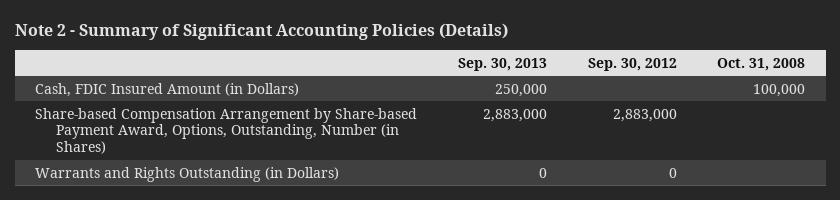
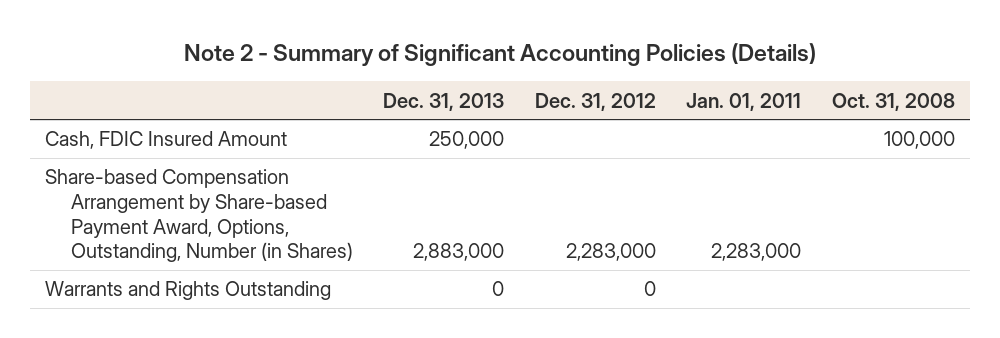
- | Sep. 30, 2013 | Sep. 30, 2012 | Oct. 31, 2008
+ | Dec. 31, 2013 | Dec. 31, 2012 | Jan. 01, 2011 | Oct. 31, 2008
- Cash, FDIC Insured Amount (in Dollars) | 250,000 | | 100,000
+ Cash, FDIC Insured Amount | 250,000 | | | 100,000
- Warrants and Rights Outstanding (in Dollars) | 0 | 0 |
+ Warrants and Rights Outstanding | 0 | 0 | |

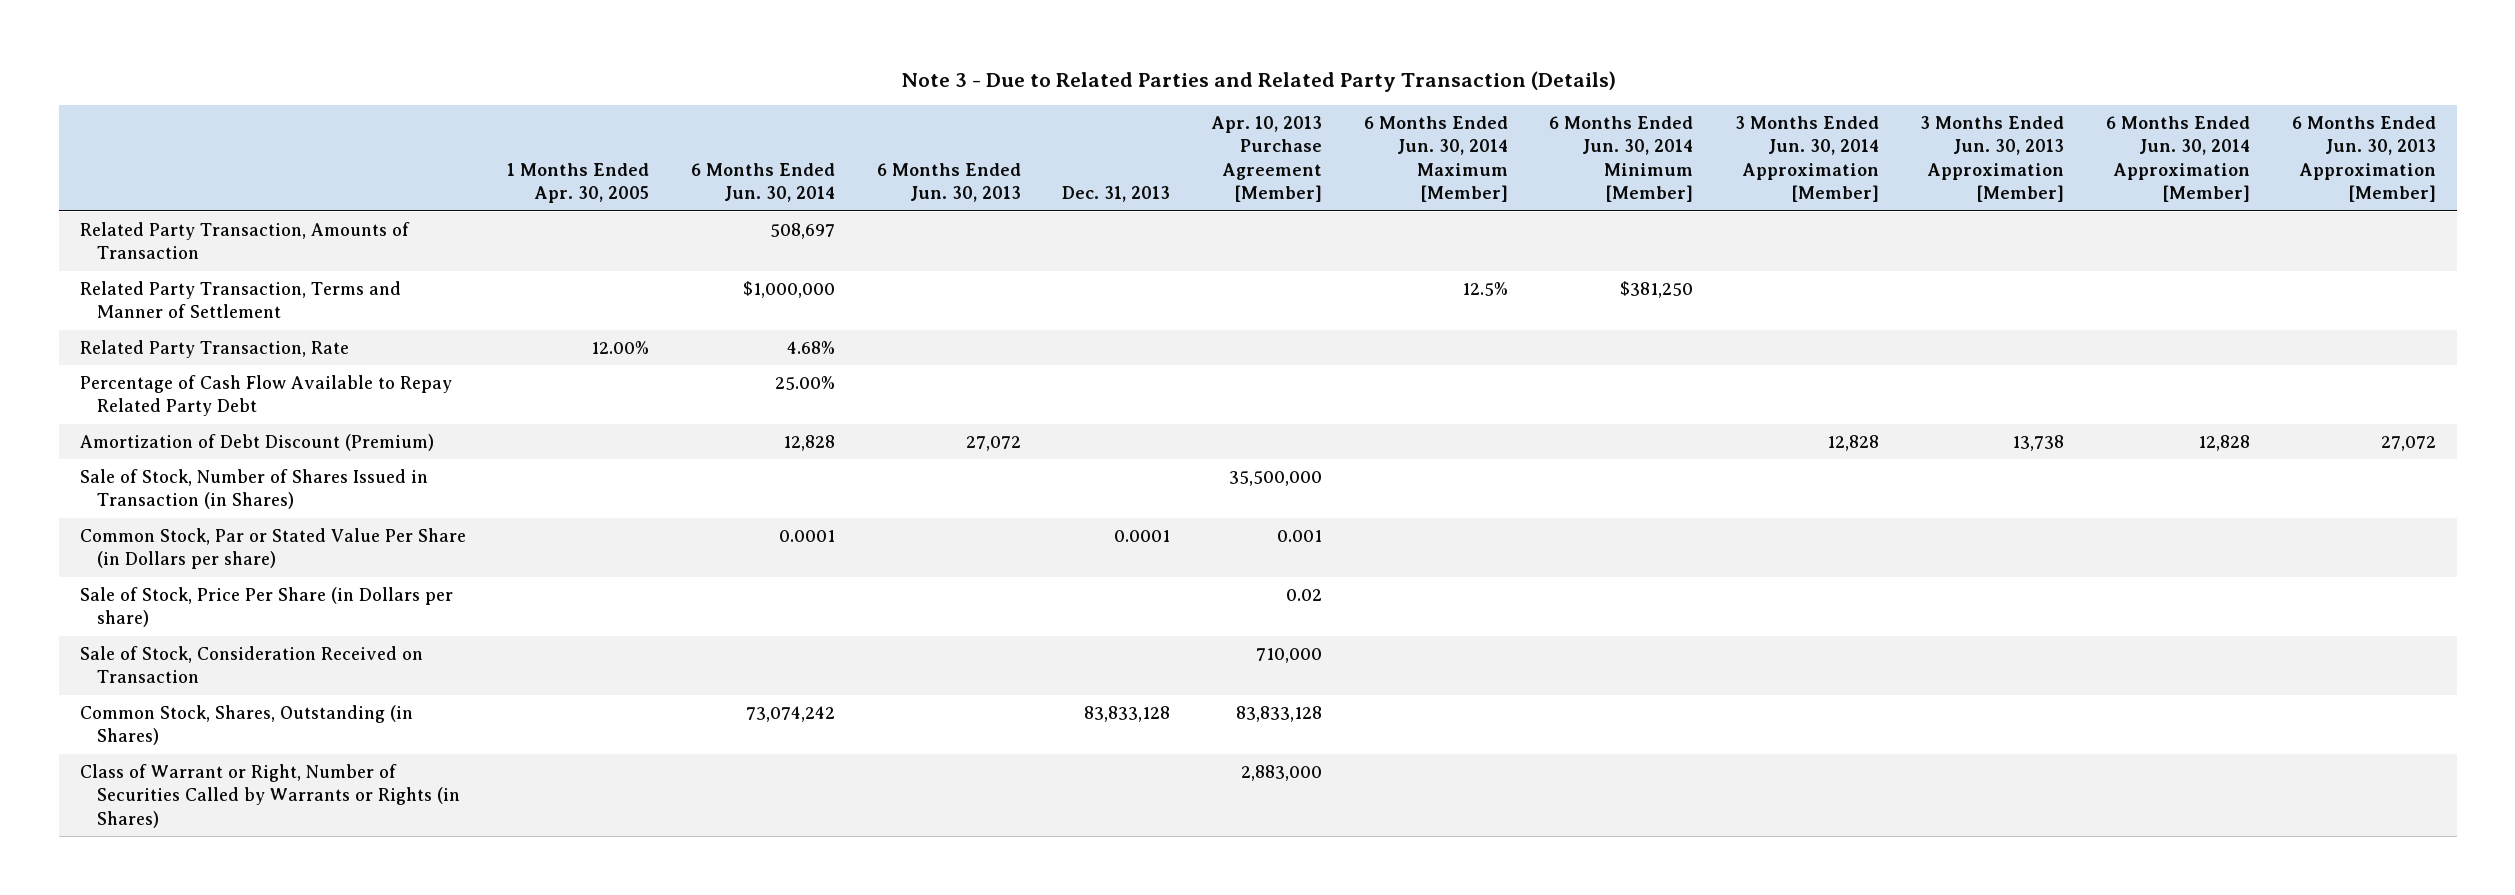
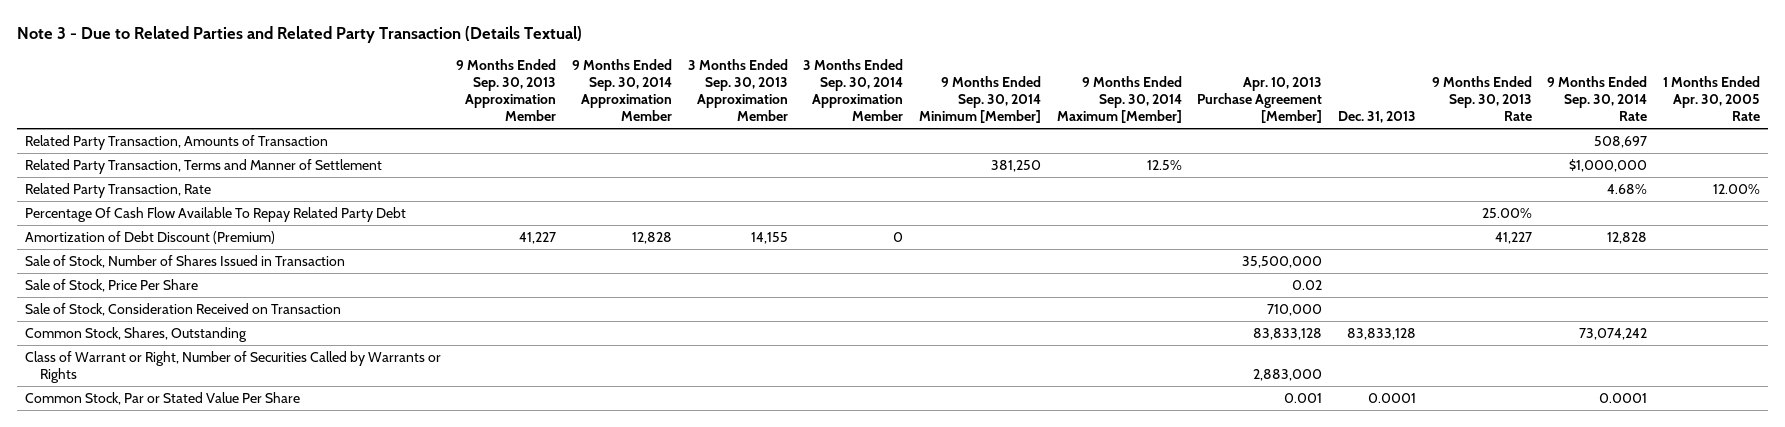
- Note 3 - Due to Related Parties and Related Party Transaction (Details)
+ Note 3 - Due to Related Parties and Related Party Transaction (Details Textual)
- | 1 Months Ended Apr. 30, 2005 | 6 Months Ended Jun. 30, 2014 | 6 Months Ended Jun. 30, 2013 | Dec. 31, 2013 | Apr. 10, 2013 Purchase Agreement [Member] | 6 Months Ended Jun. 30, 2014 Maximum [Member] | 6 Months Ended Jun. 30, 2014 Minimum [Member] | 3 Months Ended Jun. 30, 2014 Approximation [Member] | 3 Months Ended Jun. 30, 2013 Approximation [Member] | 6 Months Ended Jun. 30, 2014 Approximation [Member] | 6 Months Ended Jun. 30, 2013 Approximation [Member]
+ | 9 Months Ended Sep. 30, 2013 Approximation Member | 9 Months Ended Sep. 30, 2014 Approximation Member | 3 Months Ended Sep. 30, 2013 Approximation Member | 3 Months Ended Sep. 30, 2014 Approximation Member | 9 Months Ended Sep. 30, 2014 Minimum [Member] | 9 Months Ended Sep. 30, 2014 Maximum [Member] | Apr. 10, 2013 Purchase Agreement [Member] | Dec. 31, 2013 | 9 Months Ended Sep. 30, 2013 Rate | 9 Months Ended Sep. 30, 2014 Rate | 1 Months Ended Apr. 30, 2005 Rate
- Percentage of Cash Flow Available to Repay Related Party Debt | | 25.00% | | | | | | | | |
+ Percentage Of Cash Flow Available To Repay Related Party Debt | | | | | | | | | 25.00% | |
- Sale of Stock, Number of Shares Issued in Transaction (in Shares) | | | | | 35,500,000 | | | | | |
- Common Stock, Par or Stated Value Per Share (in Dollars per share) | | 0.0001 | | 0.0001 | 0.001 | | | | | |
- Sale of Stock, Price Per Share (in Dollars per share) | | | | | 0.02 | | | | | |
+ Sale of Stock, Number of Shares Issued in Transaction | | | | | | | 35,500,000 | | | |
+ Sale of Stock, Price Per Share | | | | | | | 0.02 | | | |
- Common Stock, Shares, Outstanding (in Shares) | | 73,074,242 | | 83,833,128 | 83,833,128 | | | | | |
- Class of Warrant or Right, Number of Securities Called by Warrants or Rights (in Shares) | | | | | 2,883,000 | | | | | |
+ Common Stock, Shares, Outstanding | | | | | | | 83,833,128 | 83,833,128 | | 73,074,242 |
+ Class of Warrant or Right, Number of Securities Called by Warrants or Rights | | | | | | | 2,883,000 | | | |
+ Common Stock, Par or Stated Value Per Share | | | | | | | 0.001 | 0.0001 | | 0.0001 |

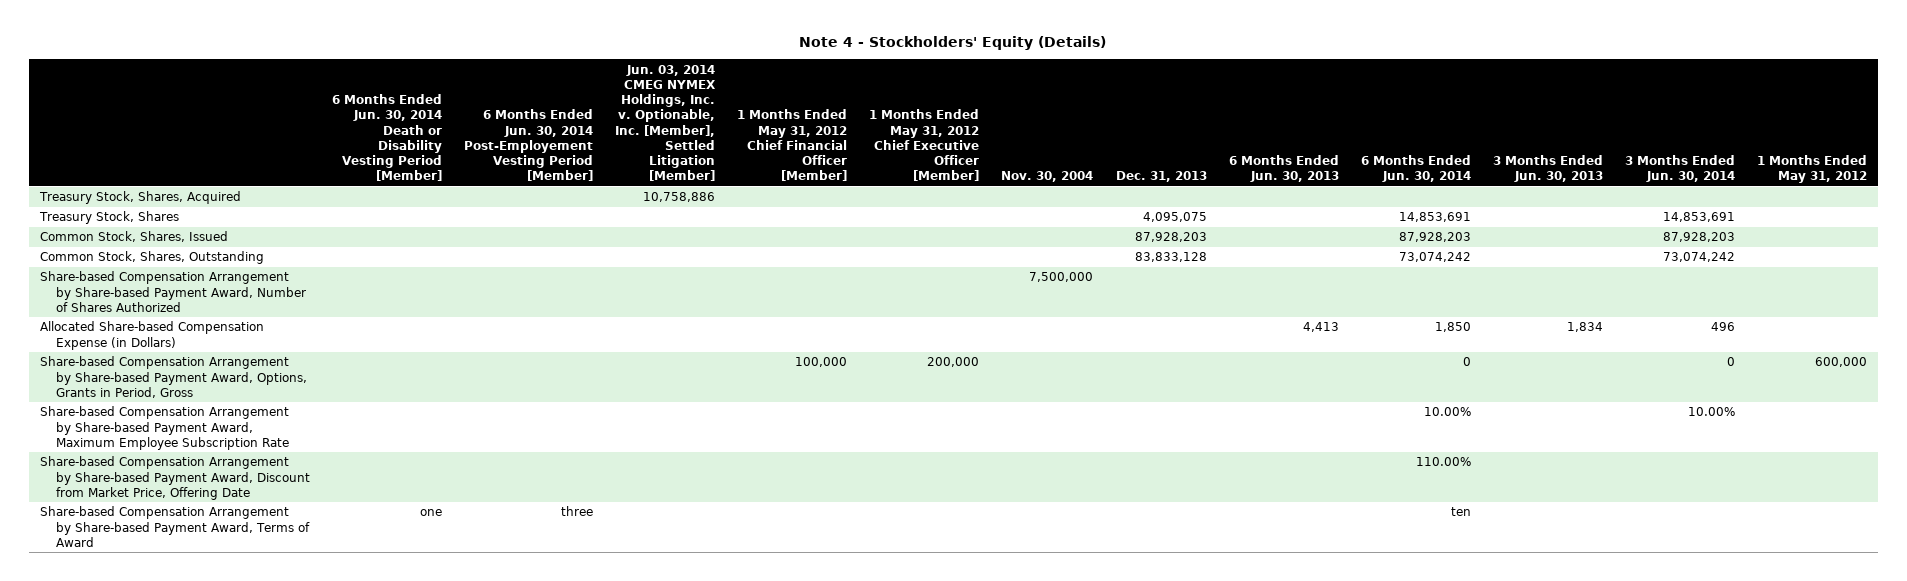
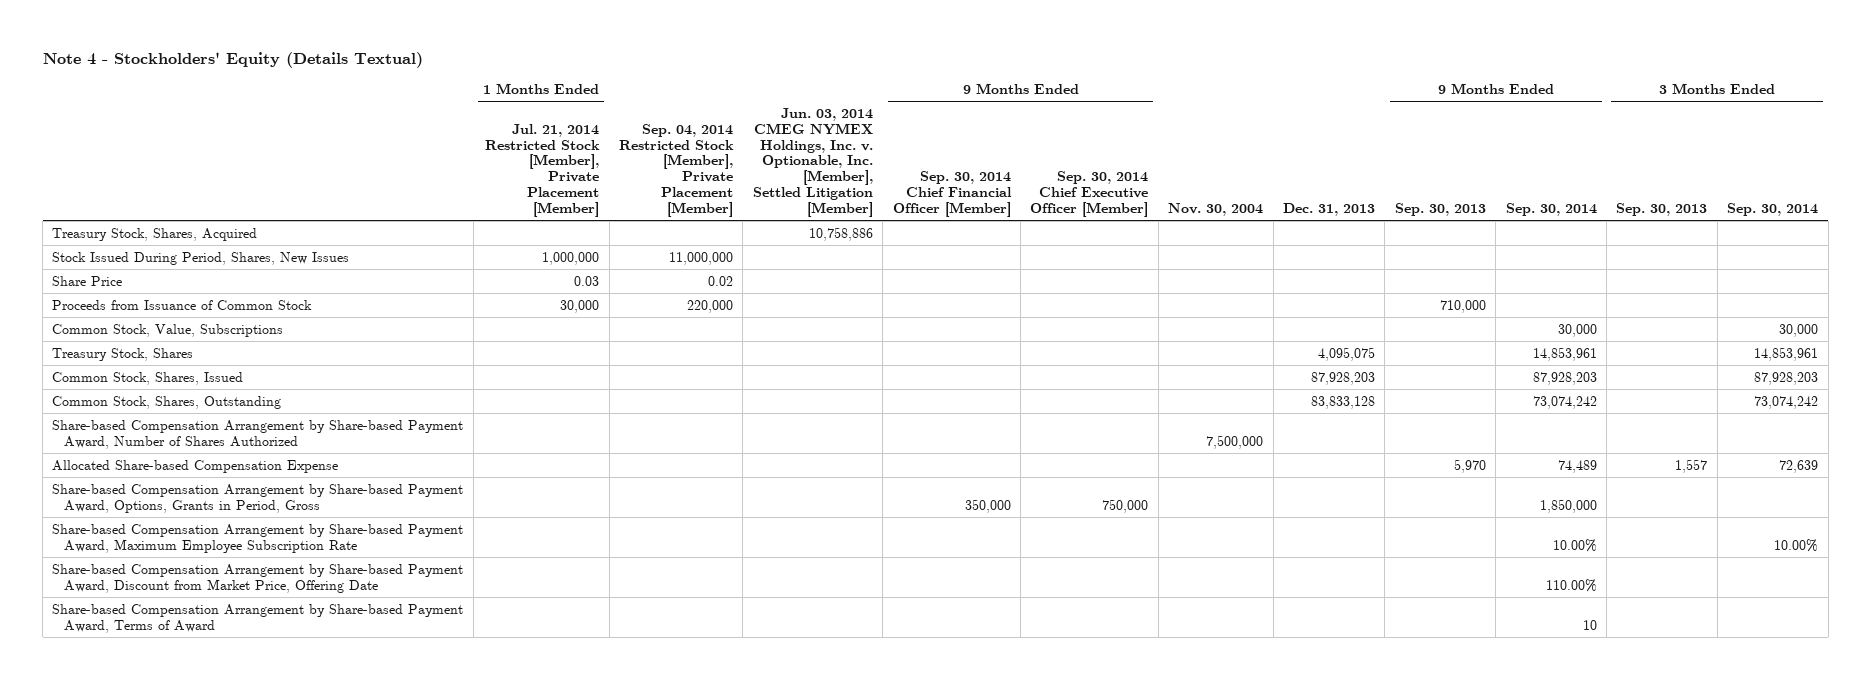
- Note 4 - Stockholders' Equity (Details)
+ Note 4 - Stockholders' Equity (Details Textual)
- | 6 Months Ended Jun. 30, 2014 Death or Disability Vesting Period [Member] | 6 Months Ended Jun. 30, 2014 Post-Employement Vesting Period [Member] | Jun. 03, 2014 CMEG NYMEX Holdings, Inc. v. Optionable, Inc. [Member], Settled Litigation [Member] | 1 Months Ended May 31, 2012 Chief Financial Officer [Member] | 1 Months Ended May 31, 2012 Chief Executive Officer [Member] | Nov. 30, 2004 | Dec. 31, 2013 | 6 Months Ended Jun. 30, 2013 | 6 Months Ended Jun. 30, 2014 | 3 Months Ended Jun. 30, 2013 | 3 Months Ended Jun. 30, 2014 | 1 Months Ended May 31, 2012
+ | 1 Months Ended Jul. 21, 2014 Restricted Stock [Member], Private Placement [Member] | Sep. 04, 2014 Restricted Stock [Member], Private Placement [Member] | Jun. 03, 2014 CMEG NYMEX Holdings, Inc. v. Optionable, Inc. [Member], Settled Litigation [Member] | 9 Months Ended Sep. 30, 2014 Chief Financial Officer [Member] | 9 Months Ended Sep. 30, 2014 Chief Executive Officer [Member] | Nov. 30, 2004 | Dec. 31, 2013 | 9 Months Ended Sep. 30, 2013 | 9 Months Ended Sep. 30, 2014 | 3 Months Ended Sep. 30, 2013 | 3 Months Ended Sep. 30, 2014
+ Stock Issued During Period, Shares, New Issues | 1,000,000 | 11,000,000 | | | | | | | | |
+ Share Price | 0.03 | 0.02 | | | | | | | | |
+ Proceeds from Issuance of Common Stock | 30,000 | 220,000 | | | | | | 710,000 | | |
+ Common Stock, Value, Subscriptions | | | | | | | | | 30,000 | | 30,000
- Allocated Share-based Compensation Expense (in Dollars) | | | | | | | | 4,413 | 1,850 | 1,834 | 496 |
+ Allocated Share-based Compensation Expense | | | | | | | | 5,970 | 74,489 | 1,557 | 72,639

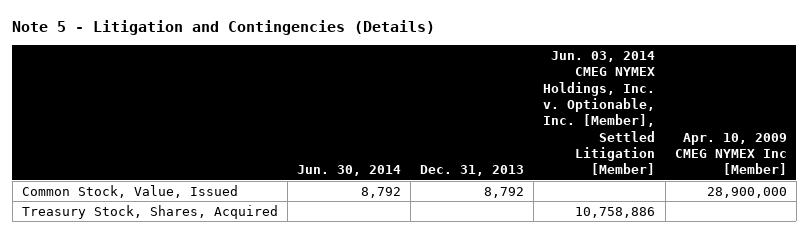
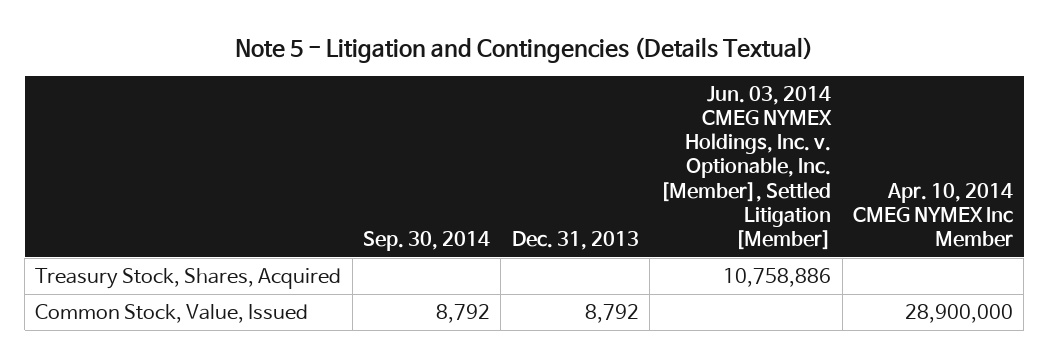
- Note 5 - Litigation and Contingencies (Details)
+ Note 5 - Litigation and Contingencies (Details Textual)
- | Jun. 30, 2014 | Dec. 31, 2013 | Jun. 03, 2014 CMEG NYMEX Holdings, Inc. v. Optionable, Inc. [Member], Settled Litigation [Member] | Apr. 10, 2009 CMEG NYMEX Inc [Member]
+ | Sep. 30, 2014 | Dec. 31, 2013 | Jun. 03, 2014 CMEG NYMEX Holdings, Inc. v. Optionable, Inc. [Member], Settled Litigation [Member] | Apr. 10, 2014 CMEG NYMEX Inc Member
moved down: Common Stock, Value, Issued | 8,792 | 8,792 | | 28,900,000

